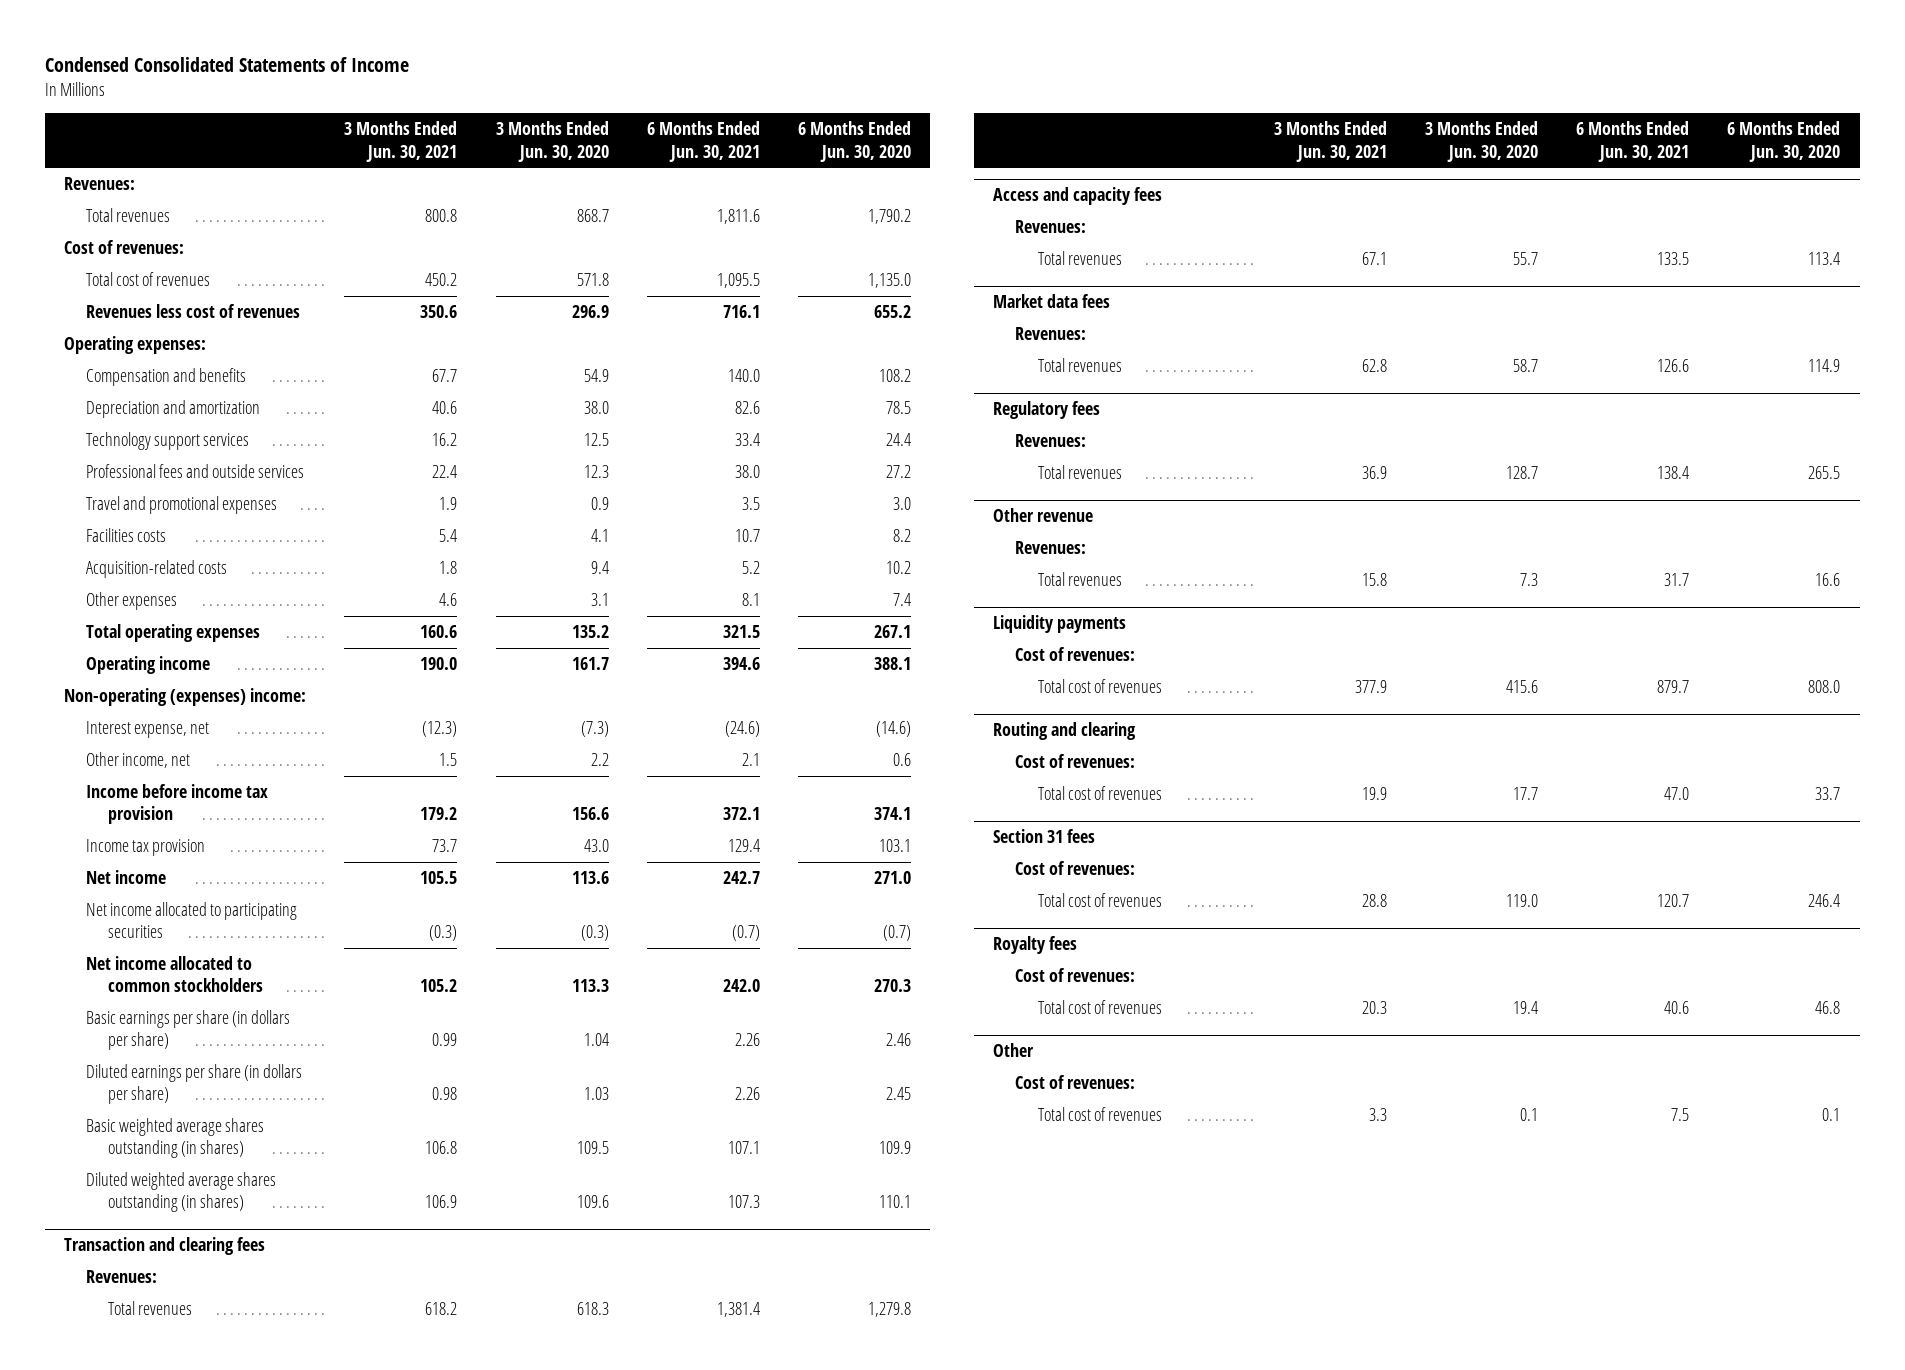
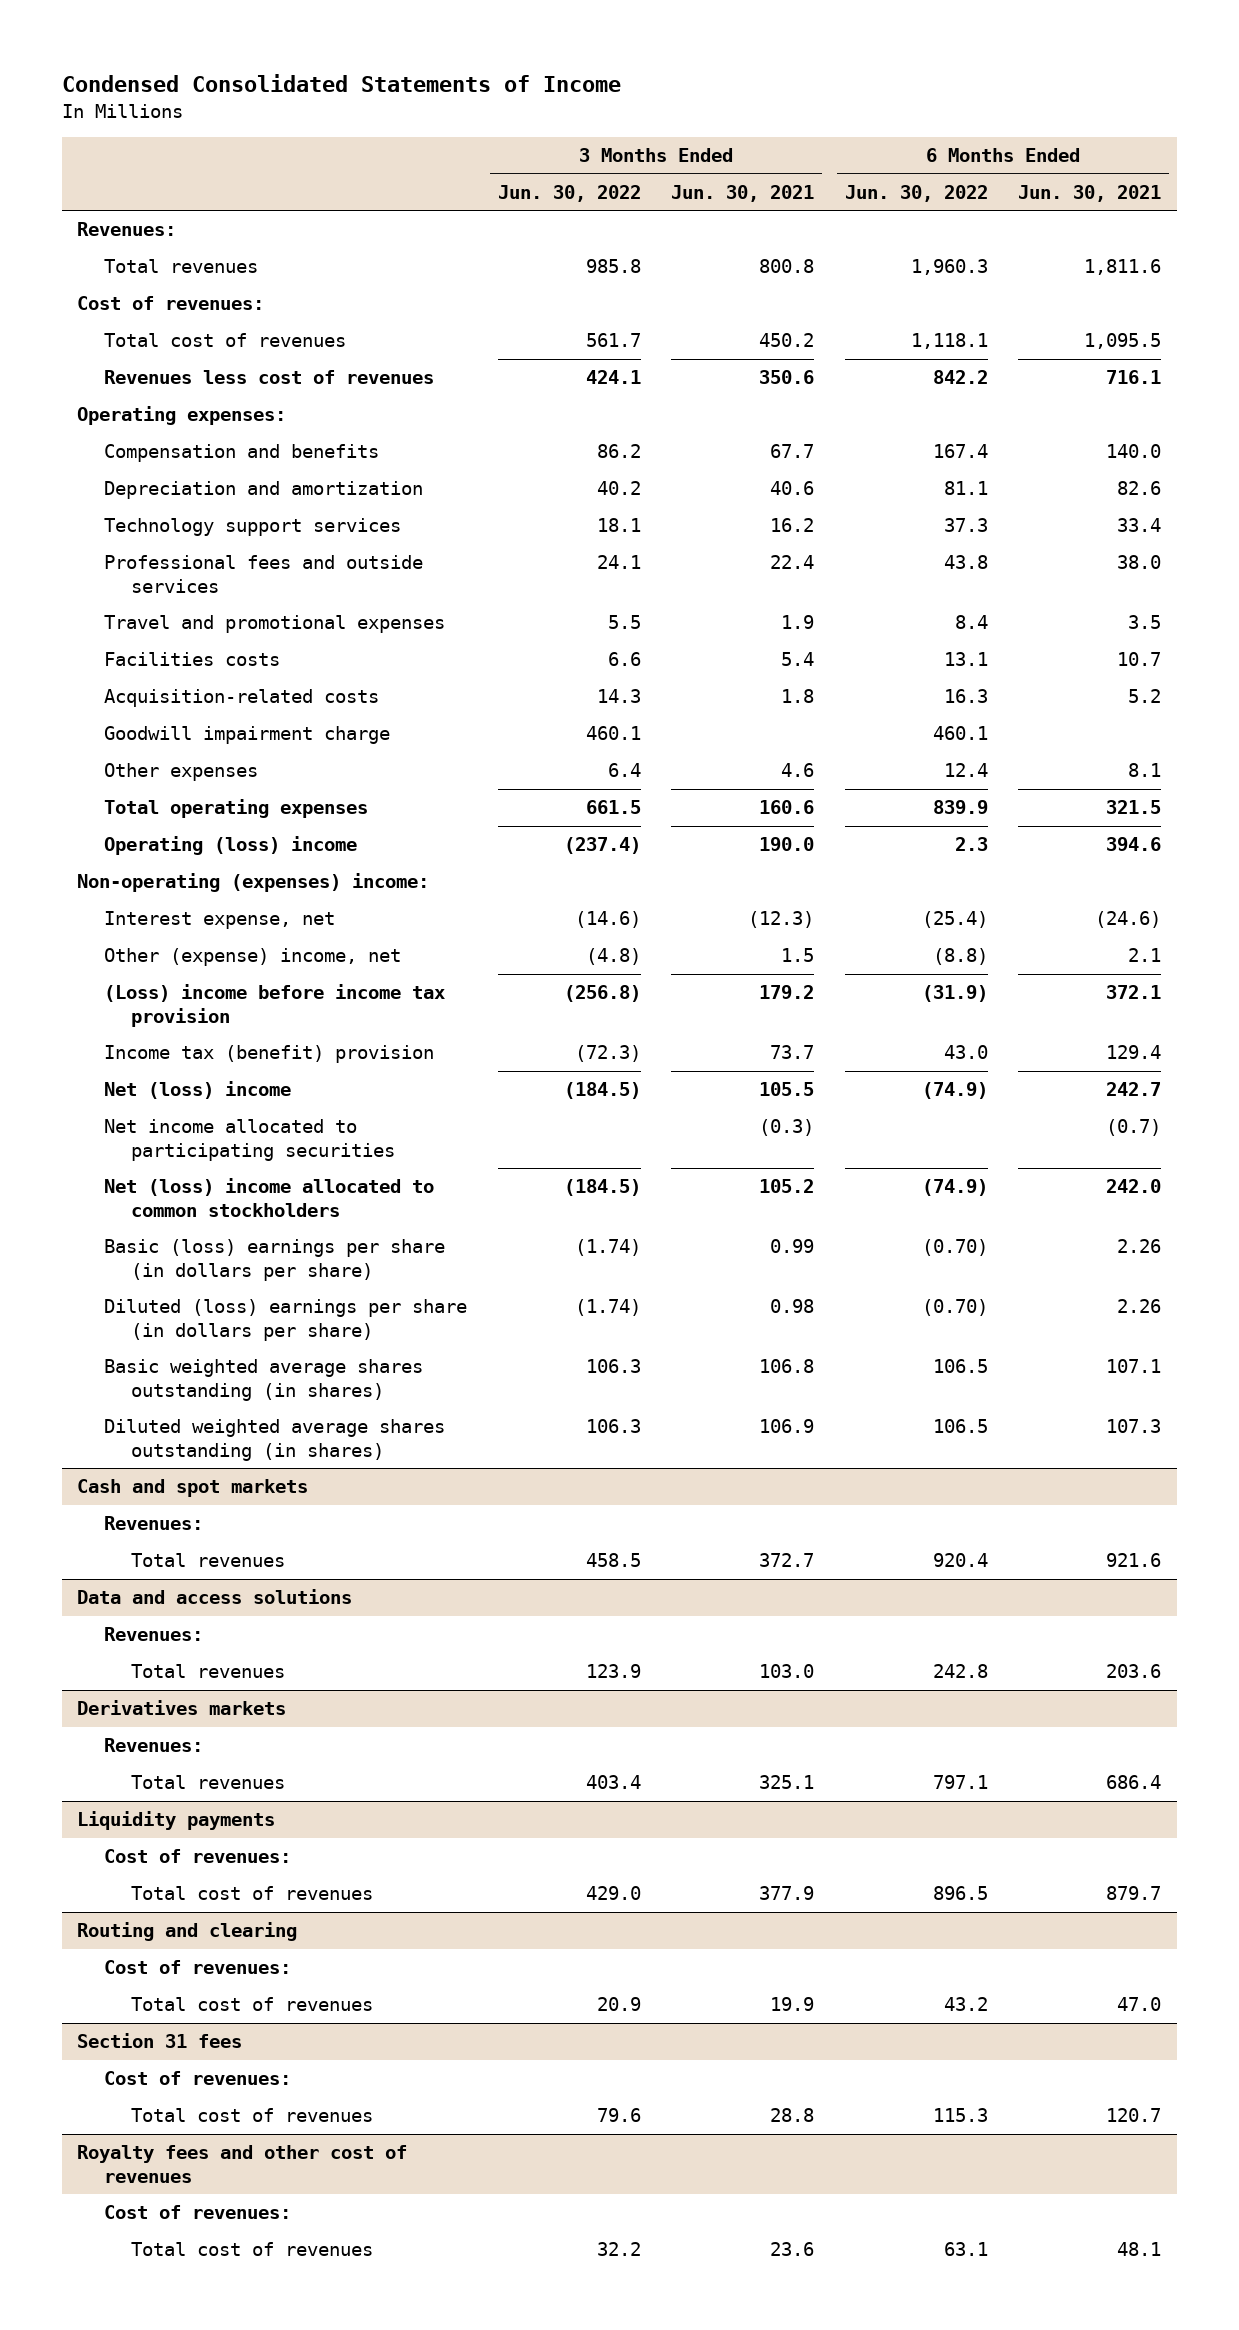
- | 3 Months Ended Jun. 30, 2021 | 3 Months Ended Jun. 30, 2020 | 6 Months Ended Jun. 30, 2021 | 6 Months Ended Jun. 30, 2020
+ | 3 Months Ended Jun. 30, 2022 | 3 Months Ended Jun. 30, 2021 | 6 Months Ended Jun. 30, 2022 | 6 Months Ended Jun. 30, 2021
+ Goodwill impairment charge | 460.1 | | 460.1 |
- Operating income | 190.0 | 161.7 | 394.6 | 388.1
+ Operating (loss) income | (237.4) | 190.0 | 2.3 | 394.6
- Other income, net | 1.5 | 2.2 | 2.1 | 0.6
- Income before income tax provision | 179.2 | 156.6 | 372.1 | 374.1
- Income tax provision | 73.7 | 43.0 | 129.4 | 103.1
- Net income | 105.5 | 113.6 | 242.7 | 271.0
+ Other (expense) income, net | (4.8) | 1.5 | (8.8) | 2.1
+ (Loss) income before income tax provision | (256.8) | 179.2 | (31.9) | 372.1
+ Income tax (benefit) provision | (72.3) | 73.7 | 43.0 | 129.4
+ Net (loss) income | (184.5) | 105.5 | (74.9) | 242.7
- Net income allocated to common stockholders | 105.2 | 113.3 | 242.0 | 270.3
- Basic earnings per share (in dollars per share) | 0.99 | 1.04 | 2.26 | 2.46
- Diluted earnings per share (in dollars per share) | 0.98 | 1.03 | 2.26 | 2.45
+ Net (loss) income allocated to common stockholders | (184.5) | 105.2 | (74.9) | 242.0
+ Basic (loss) earnings per share (in dollars per share) | (1.74) | 0.99 | (0.70) | 2.26
+ Diluted (loss) earnings per share (in dollars per share) | (1.74) | 0.98 | (0.70) | 2.26
- Transaction and clearing fees
- Revenues:
- Total revenues | 618.2 | 618.3 | 1,381.4 | 1,279.8
- Access and capacity fees
- Revenues:
- Total revenues | 67.1 | 55.7 | 133.5 | 113.4
- Market data fees
+ Cash and spot markets
- Total revenues | 62.8 | 58.7 | 126.6 | 114.9
- Regulatory fees
+ Total revenues | 458.5 | 372.7 | 920.4 | 921.6
+ Data and access solutions
- Total revenues | 36.9 | 128.7 | 138.4 | 265.5
- Other revenue
+ Total revenues | 123.9 | 103.0 | 242.8 | 203.6
+ Derivatives markets
- Total revenues | 15.8 | 7.3 | 31.7 | 16.6
+ Total revenues | 403.4 | 325.1 | 797.1 | 686.4
- Royalty fees
- Cost of revenues:
- Total cost of revenues | 20.3 | 19.4 | 40.6 | 46.8
- Other
+ Royalty fees and other cost of revenues
- Total cost of revenues | 3.3 | 0.1 | 7.5 | 0.1
+ Total cost of revenues | 32.2 | 23.6 | 63.1 | 48.1

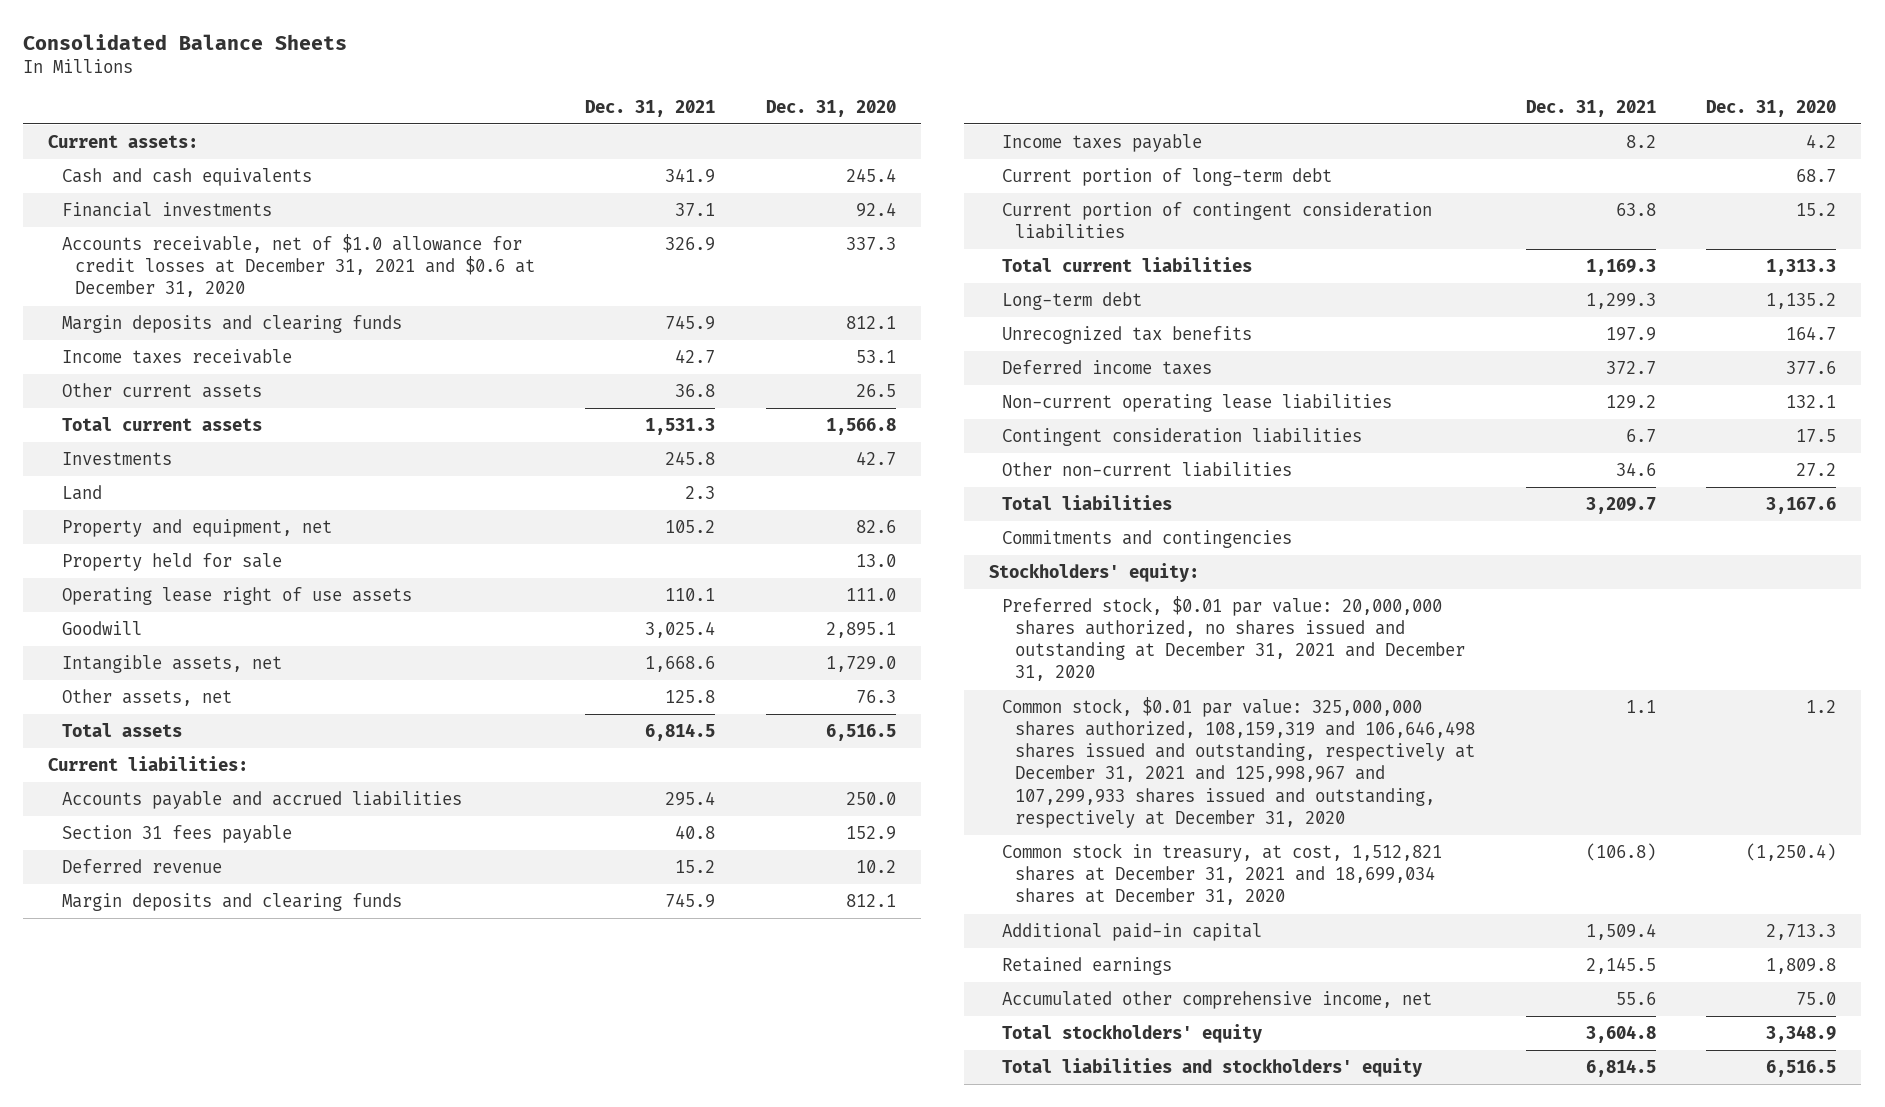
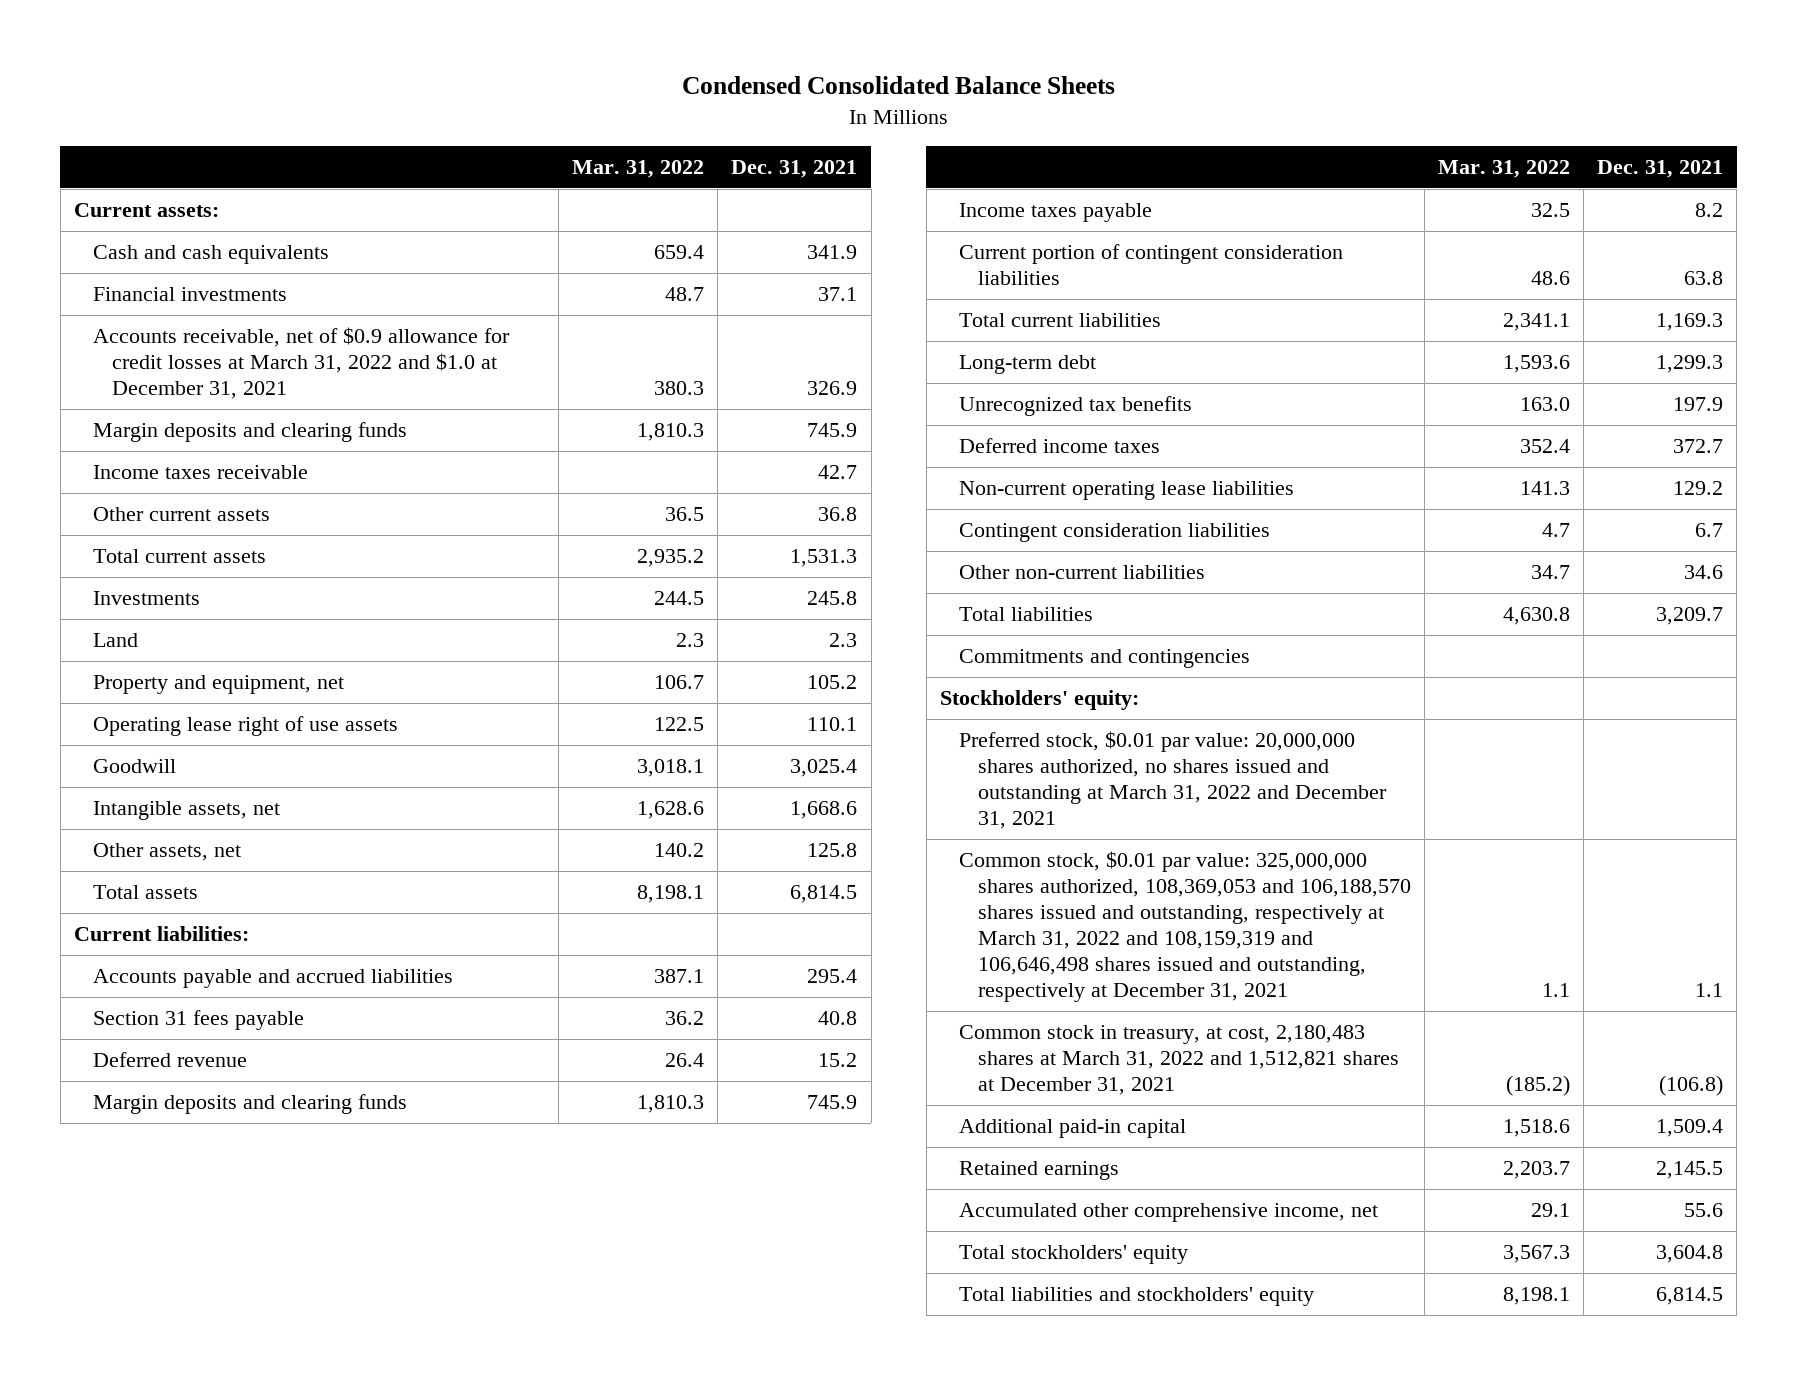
- Consolidated Balance Sheets
+ Condensed Consolidated Balance Sheets
- | Dec. 31, 2021 | Dec. 31, 2020
+ | Mar. 31, 2022 | Dec. 31, 2021
- Accounts receivable, net of $1.0 allowance for credit losses at December 31, 2021 and $0.6 at December 31, 2020 | 326.9 | 337.3
+ Accounts receivable, net of $0.9 allowance for credit losses at March 31, 2022 and $1.0 at December 31, 2021 | 380.3 | 326.9
- Property held for sale | | 13.0
- Current portion of long-term debt | | 68.7
- Preferred stock, $0.01 par value: 20,000,000 shares authorized, no shares issued and outstanding at December 31, 2021 and December 31, 2020
- Common stock, $0.01 par value: 325,000,000 shares authorized, 108,159,319 and 106,646,498 shares issued and outstanding, respectively at December 31, 2021 and 125,998,967 and 107,299,933 shares issued and outstanding, respectively at December 31, 2020 | 1.1 | 1.2
- Common stock in treasury, at cost, 1,512,821 shares at December 31, 2021 and 18,699,034 shares at December 31, 2020 | (106.8) | (1,250.4)
+ Preferred stock, $0.01 par value: 20,000,000 shares authorized, no shares issued and outstanding at March 31, 2022 and December 31, 2021
+ Common stock, $0.01 par value: 325,000,000 shares authorized, 108,369,053 and 106,188,570 shares issued and outstanding, respectively at March 31, 2022 and 108,159,319 and 106,646,498 shares issued and outstanding, respectively at December 31, 2021 | 1.1 | 1.1
+ Common stock in treasury, at cost, 2,180,483 shares at March 31, 2022 and 1,512,821 shares at December 31, 2021 | (185.2) | (106.8)

